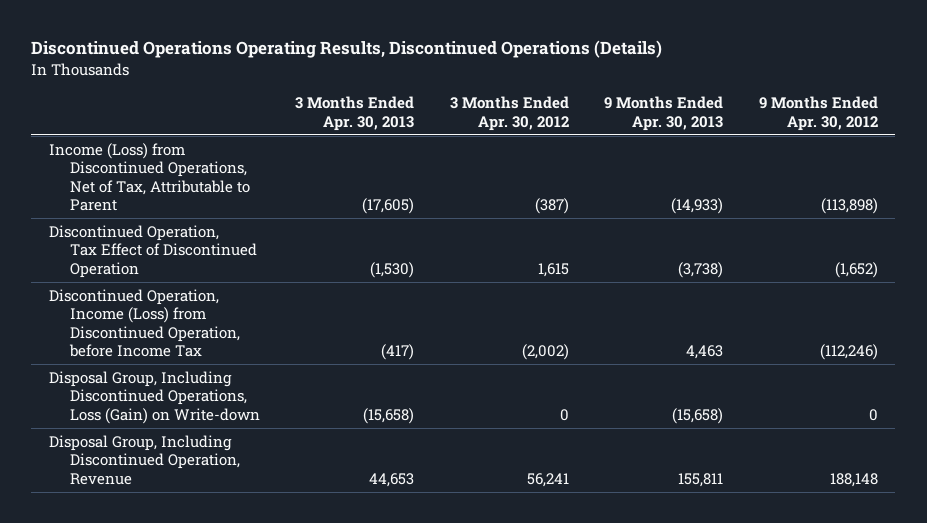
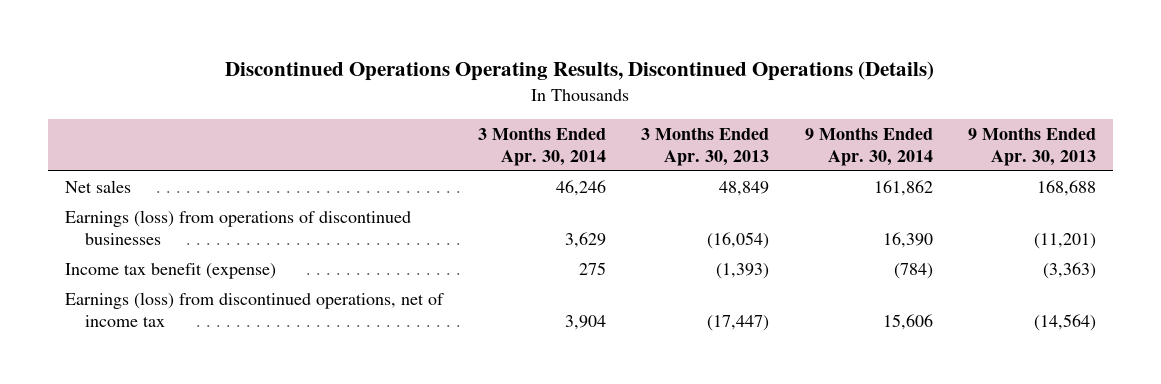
- | 3 Months Ended Apr. 30, 2013 | 3 Months Ended Apr. 30, 2012 | 9 Months Ended Apr. 30, 2013 | 9 Months Ended Apr. 30, 2012
+ | 3 Months Ended Apr. 30, 2014 | 3 Months Ended Apr. 30, 2013 | 9 Months Ended Apr. 30, 2014 | 9 Months Ended Apr. 30, 2013
- Income (Loss) from Discontinued Operations, Net of Tax, Attributable to Parent | (17,605) | (387) | (14,933) | (113,898)
- Discontinued Operation, Tax Effect of Discontinued Operation | (1,530) | 1,615 | (3,738) | (1,652)
- Discontinued Operation, Income (Loss) from Discontinued Operation, before Income Tax | (417) | (2,002) | 4,463 | (112,246)
- Disposal Group, Including Discontinued Operations, Loss (Gain) on Write-down | (15,658) | 0 | (15,658) | 0
- Disposal Group, Including Discontinued Operation, Revenue | 44,653 | 56,241 | 155,811 | 188,148
+ Net sales | 46,246 | 48,849 | 161,862 | 168,688
+ Earnings (loss) from operations of discontinued businesses | 3,629 | (16,054) | 16,390 | (11,201)
+ Income tax benefit (expense) | 275 | (1,393) | (784) | (3,363)
+ Earnings (loss) from discontinued operations, net of income tax | 3,904 | (17,447) | 15,606 | (14,564)

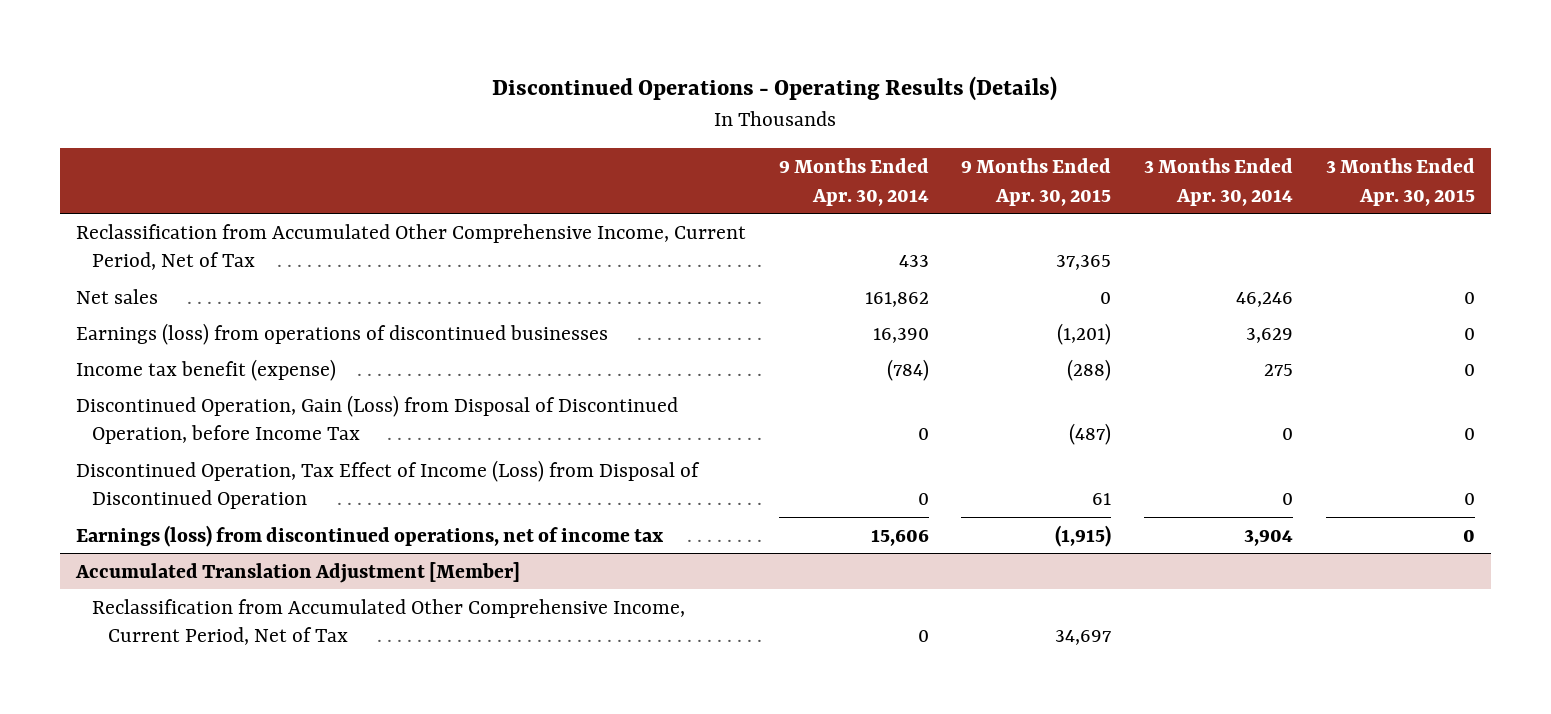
- Discontinued Operations Operating Results, Discontinued Operations (Details)
+ Discontinued Operations - Operating Results (Details)
- | 3 Months Ended Apr. 30, 2014 | 3 Months Ended Apr. 30, 2013 | 9 Months Ended Apr. 30, 2014 | 9 Months Ended Apr. 30, 2013
+ | 9 Months Ended Apr. 30, 2014 | 9 Months Ended Apr. 30, 2015 | 3 Months Ended Apr. 30, 2014 | 3 Months Ended Apr. 30, 2015
+ Reclassification from Accumulated Other Comprehensive Income, Current Period, Net of Tax | 433 | 37,365 | |
+ Discontinued Operation, Gain (Loss) from Disposal of Discontinued Operation, before Income Tax | 0 | (487) | 0 | 0
+ Discontinued Operation, Tax Effect of Income (Loss) from Disposal of Discontinued Operation | 0 | 61 | 0 | 0
+ Accumulated Translation Adjustment [Member]
+ Reclassification from Accumulated Other Comprehensive Income, Current Period, Net of Tax | 0 | 34,697 | |

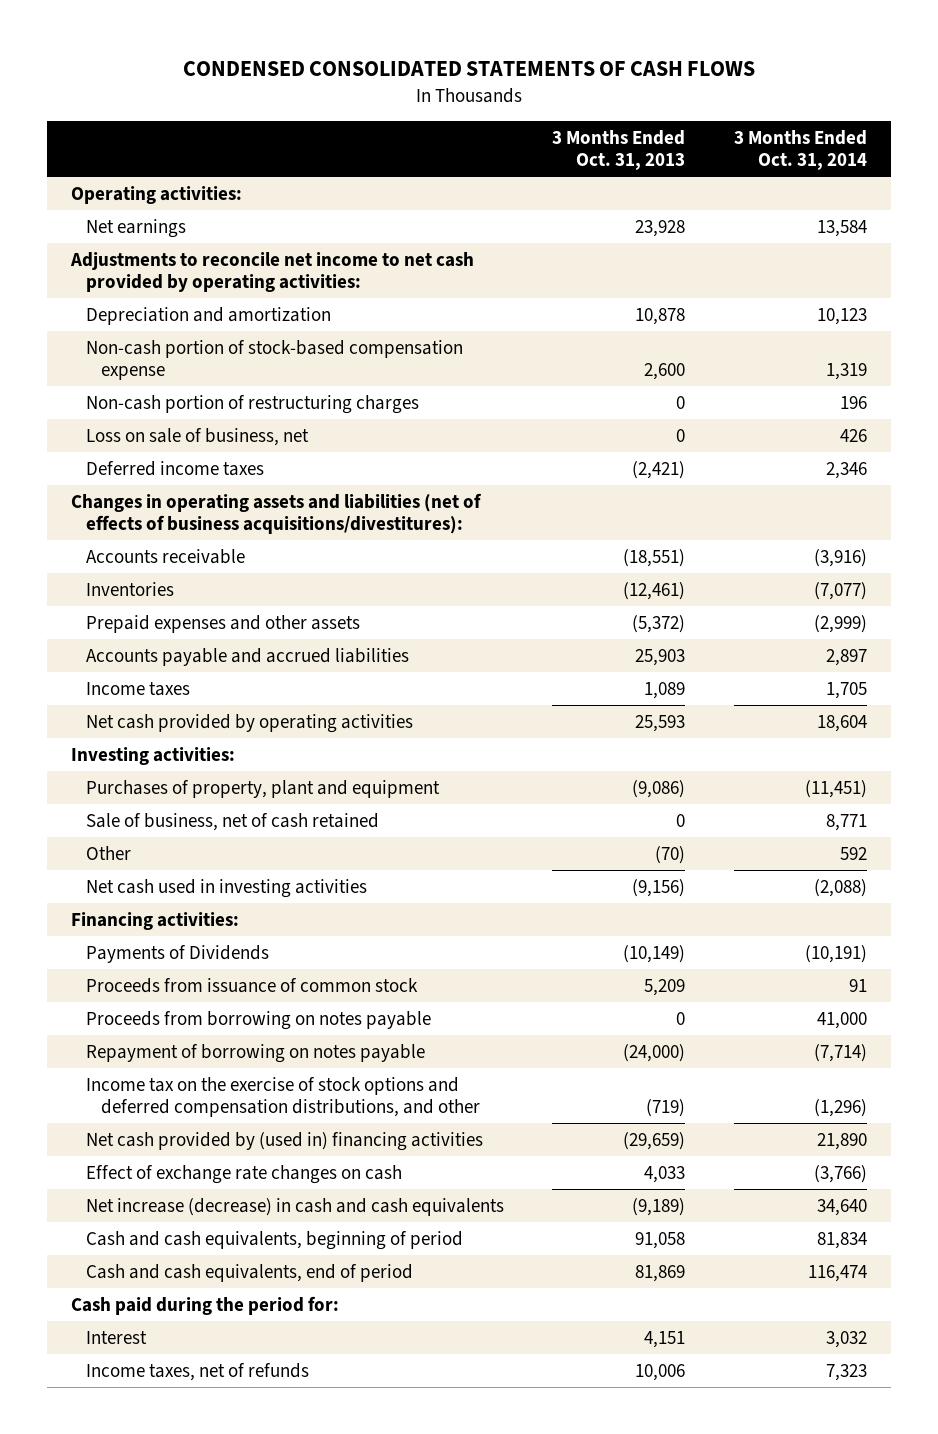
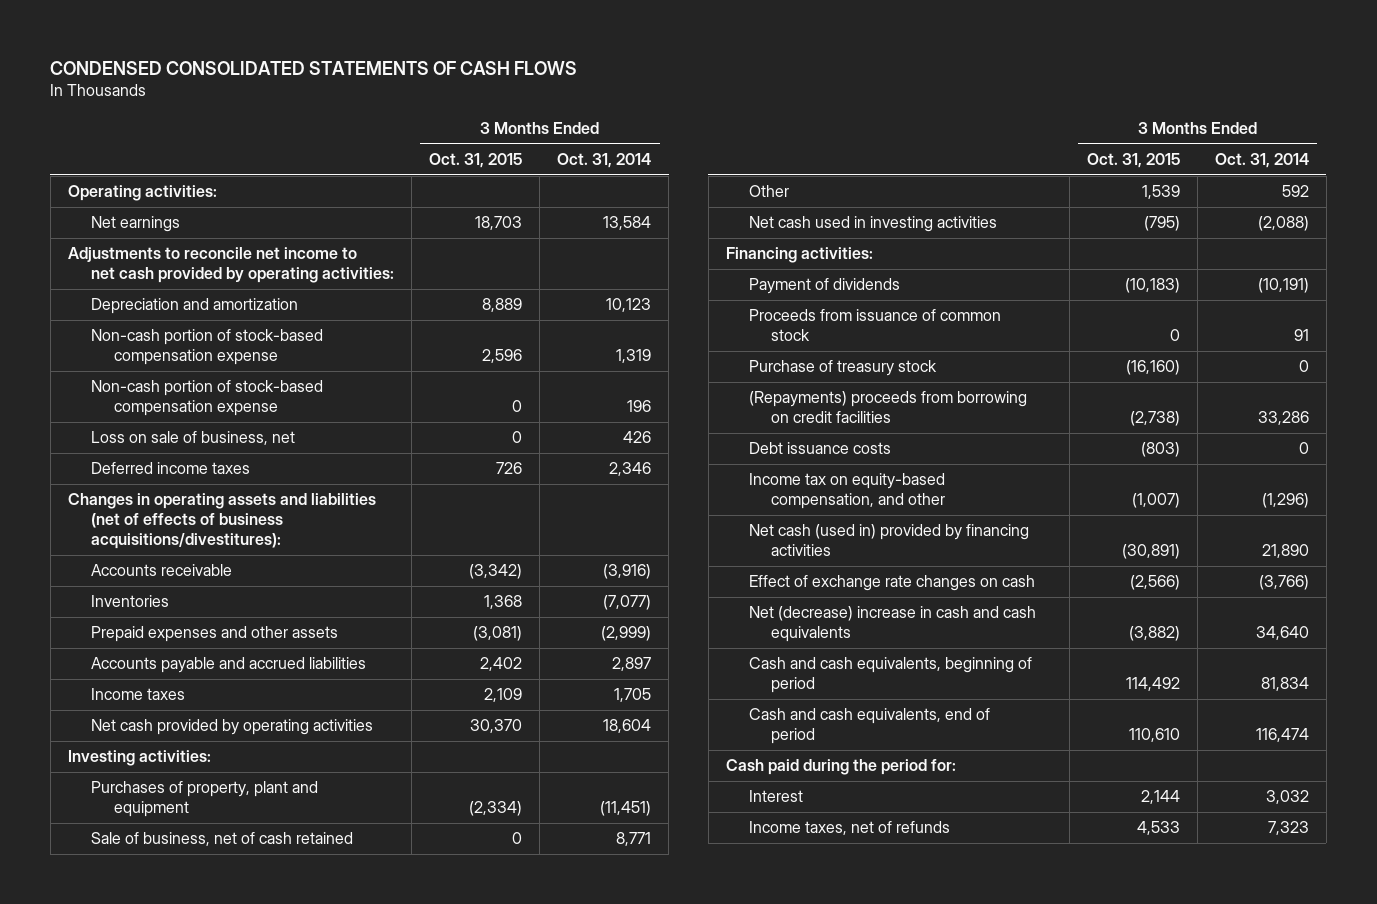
- | 3 Months Ended Oct. 31, 2013 | 3 Months Ended Oct. 31, 2014
+ | 3 Months Ended Oct. 31, 2015 | 3 Months Ended Oct. 31, 2014
- Non-cash portion of restructuring charges | 0 | 196
+ Non-cash portion of stock-based compensation expense | 0 | 196
- Payments of Dividends | (10,149) | (10,191)
+ Payment of dividends | (10,183) | (10,191)
- Proceeds from borrowing on notes payable | 0 | 41,000
- Repayment of borrowing on notes payable | (24,000) | (7,714)
- Income tax on the exercise of stock options and deferred compensation distributions, and other | (719) | (1,296)
- Net cash provided by (used in) financing activities | (29,659) | 21,890
+ Purchase of treasury stock | (16,160) | 0
+ (Repayments) proceeds from borrowing on credit facilities | (2,738) | 33,286
+ Debt issuance costs | (803) | 0
+ Income tax on equity-based compensation, and other | (1,007) | (1,296)
+ Net cash (used in) provided by financing activities | (30,891) | 21,890
- Net increase (decrease) in cash and cash equivalents | (9,189) | 34,640
+ Net (decrease) increase in cash and cash equivalents | (3,882) | 34,640

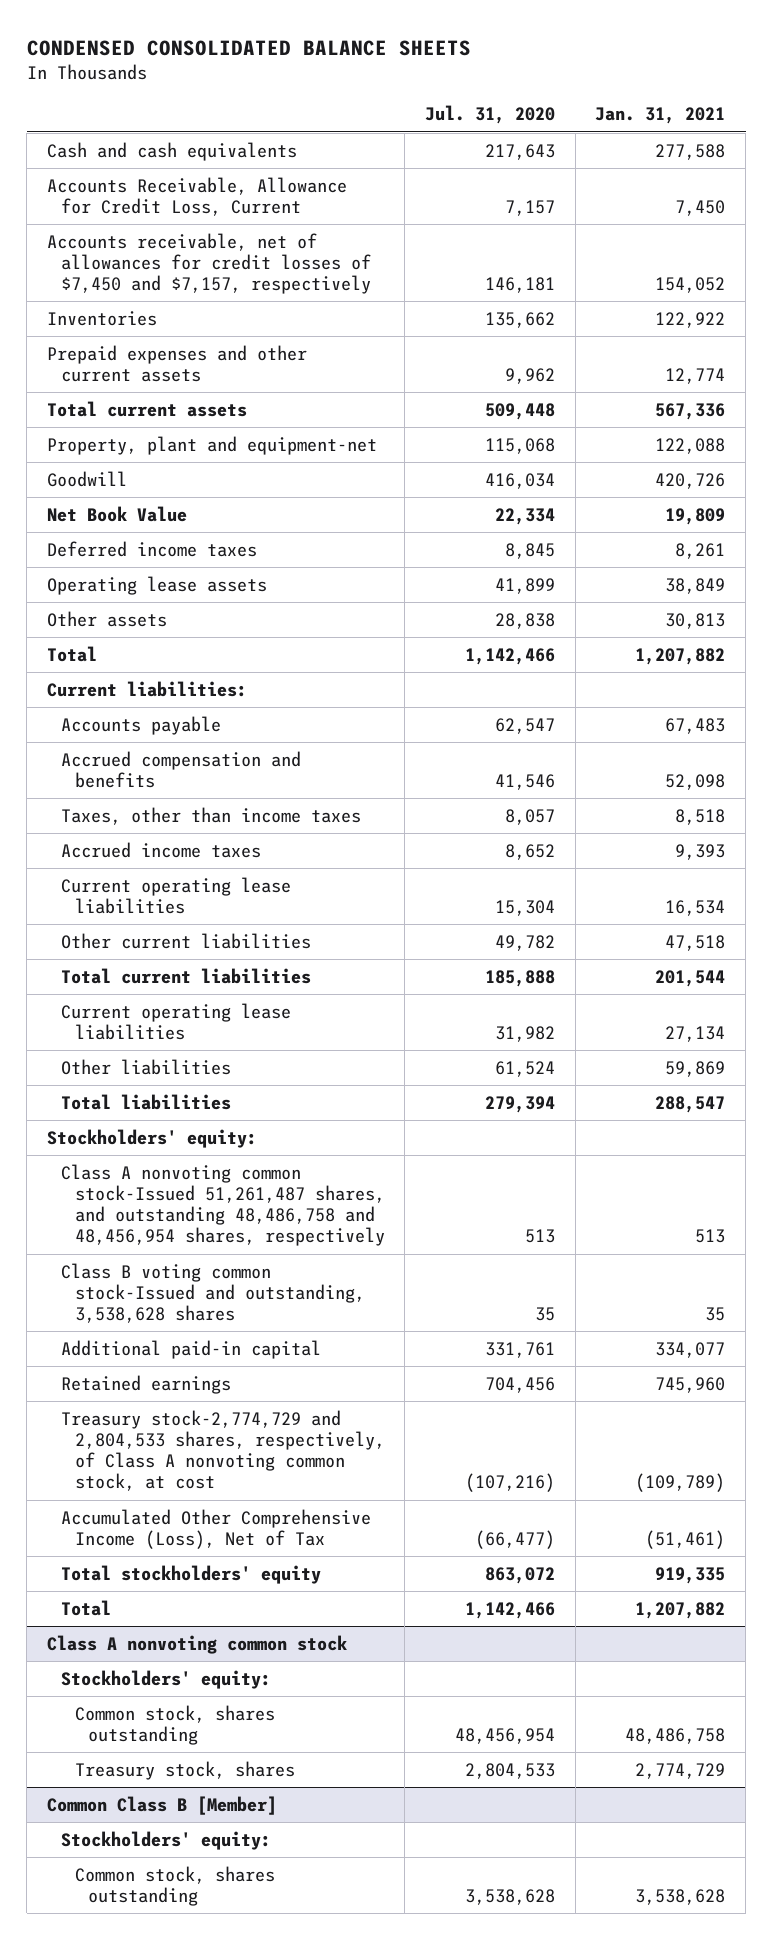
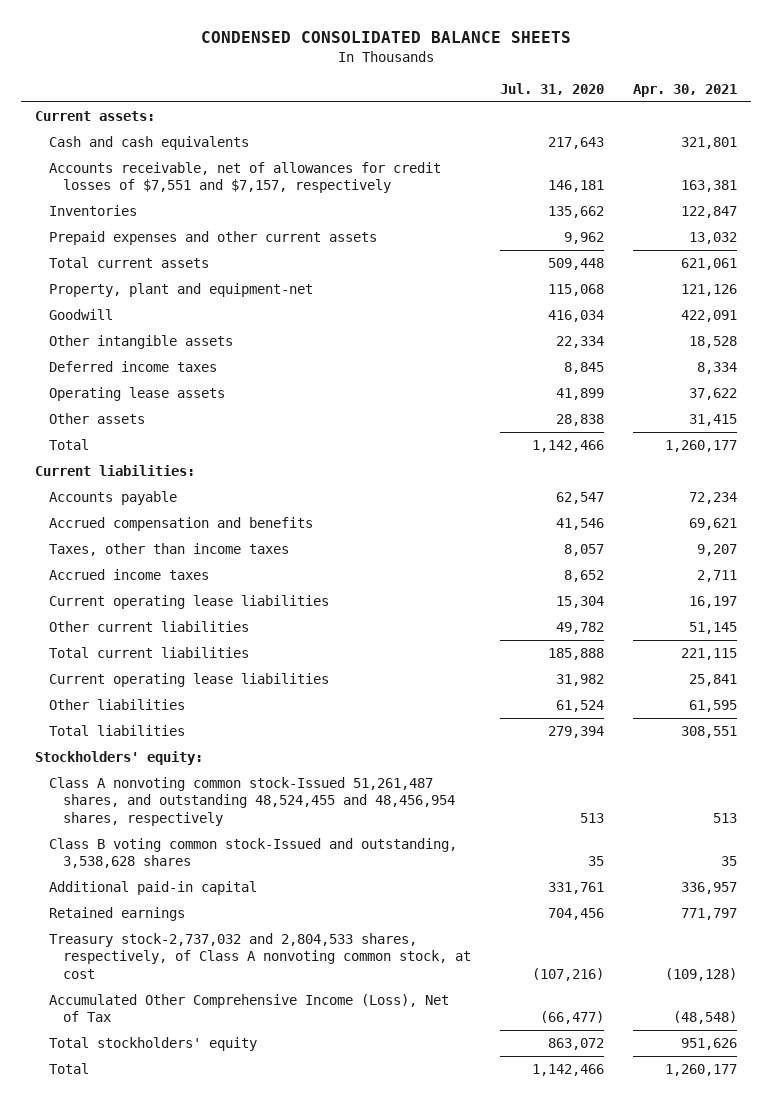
- | Jul. 31, 2020 | Jan. 31, 2021
+ | Jul. 31, 2020 | Apr. 30, 2021
+ Current assets:
- Accounts Receivable, Allowance for Credit Loss, Current | 7,157 | 7,450
- Accounts receivable, net of allowances for credit losses of $7,450 and $7,157, respectively | 146,181 | 154,052
+ Accounts receivable, net of allowances for credit losses of $7,551 and $7,157, respectively | 146,181 | 163,381
- Net Book Value | 22,334 | 19,809
+ Other intangible assets | 22,334 | 18,528
- Class A nonvoting common stock-Issued 51,261,487 shares, and outstanding 48,486,758 and 48,456,954 shares, respectively | 513 | 513
+ Class A nonvoting common stock-Issued 51,261,487 shares, and outstanding 48,524,455 and 48,456,954 shares, respectively | 513 | 513
- Treasury stock-2,774,729 and 2,804,533 shares, respectively, of Class A nonvoting common stock, at cost | (107,216) | (109,789)
+ Treasury stock-2,737,032 and 2,804,533 shares, respectively, of Class A nonvoting common stock, at cost | (107,216) | (109,128)
- Class A nonvoting common stock
- Stockholders' equity:
- Common stock, shares outstanding | 48,456,954 | 48,486,758
- Treasury stock, shares | 2,804,533 | 2,774,729
- Common Class B [Member]
- Stockholders' equity:
- Common stock, shares outstanding | 3,538,628 | 3,538,628

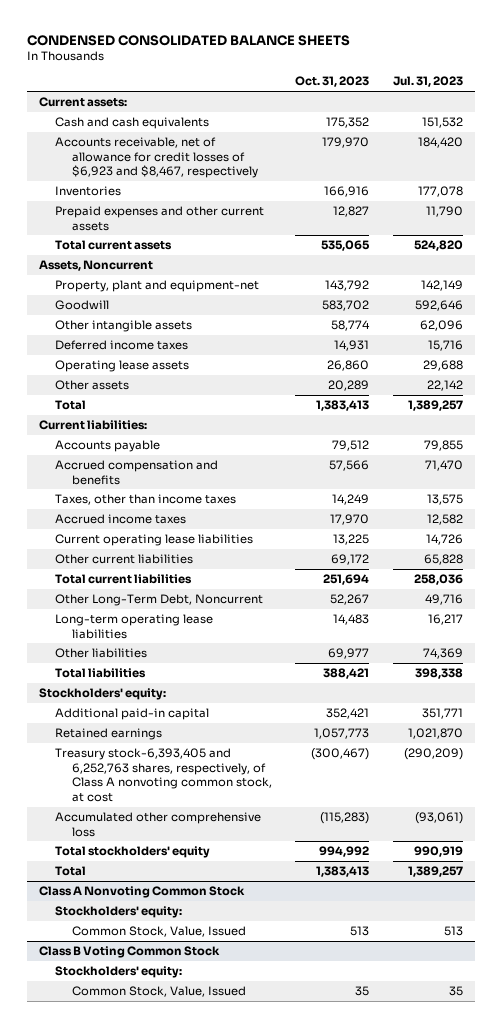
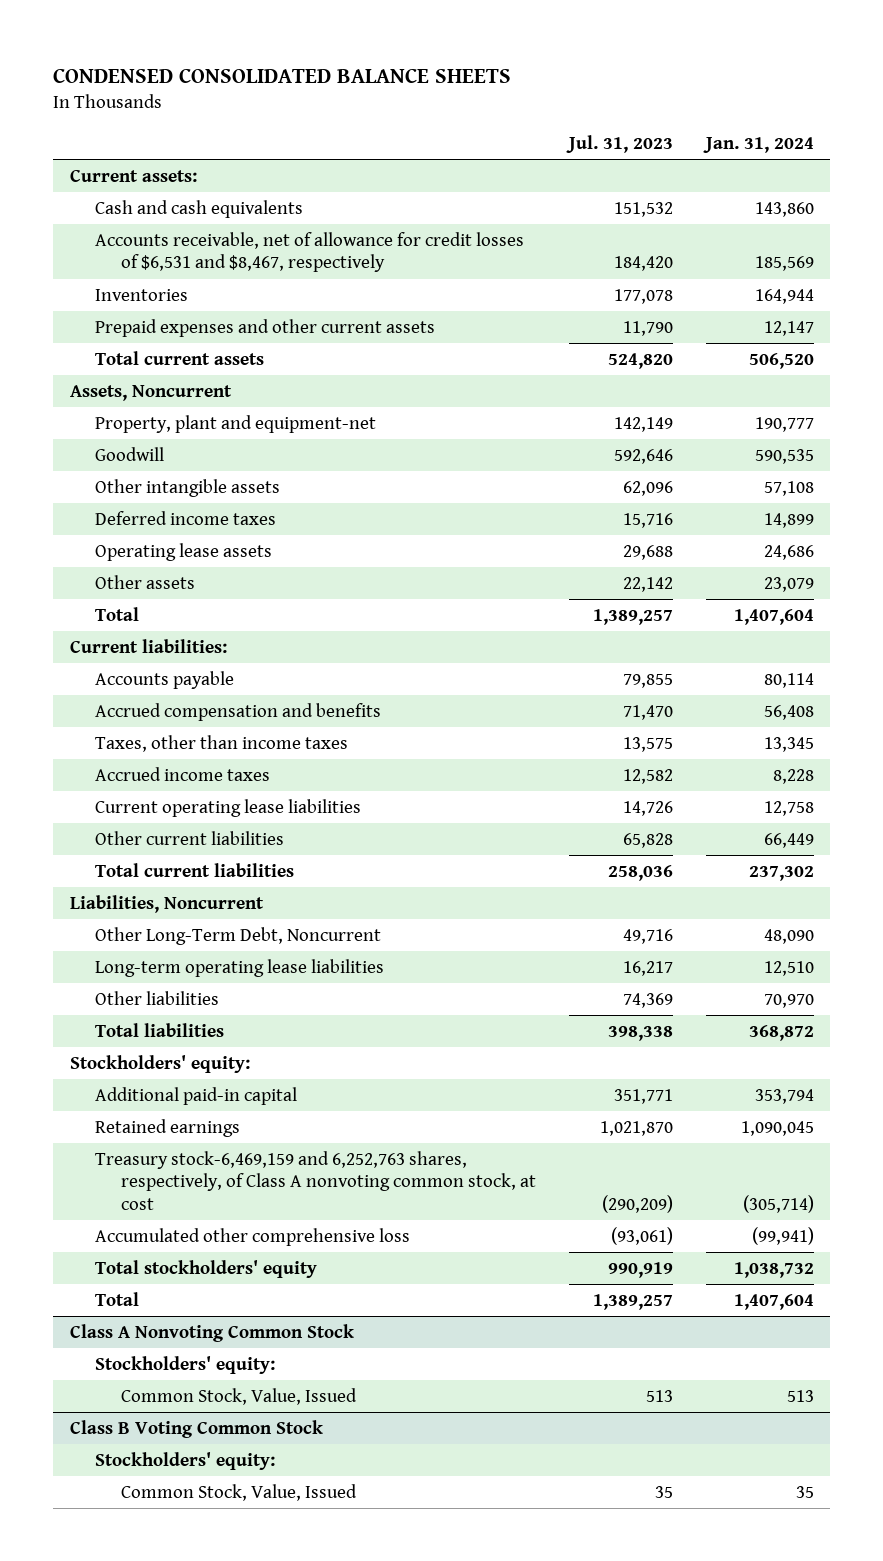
- | Oct. 31, 2023 | Jul. 31, 2023
+ | Jul. 31, 2023 | Jan. 31, 2024
- Accounts receivable, net of allowance for credit losses of $6,923 and $8,467, respectively | 179,970 | 184,420
+ Accounts receivable, net of allowance for credit losses of $6,531 and $8,467, respectively | 184,420 | 185,569
+ Liabilities, Noncurrent
- Treasury stock-6,393,405 and 6,252,763 shares, respectively, of Class A nonvoting common stock, at cost | (300,467) | (290,209)
+ Treasury stock-6,469,159 and 6,252,763 shares, respectively, of Class A nonvoting common stock, at cost | (290,209) | (305,714)

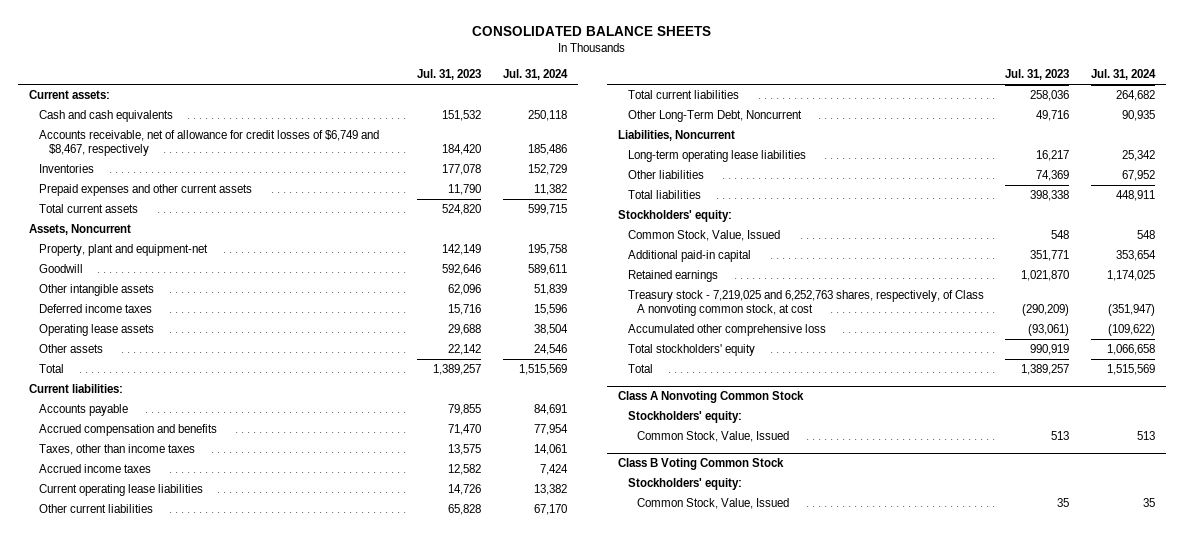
- CONDENSED CONSOLIDATED BALANCE SHEETS
+ CONSOLIDATED BALANCE SHEETS
- | Jul. 31, 2023 | Jan. 31, 2024
+ | Jul. 31, 2023 | Jul. 31, 2024
- Accounts receivable, net of allowance for credit losses of $6,531 and $8,467, respectively | 184,420 | 185,569
+ Accounts receivable, net of allowance for credit losses of $6,749 and $8,467, respectively | 184,420 | 185,486
moved down: Liabilities, Noncurrent
+ Common Stock, Value, Issued | 548 | 548
- Treasury stock-6,469,159 and 6,252,763 shares, respectively, of Class A nonvoting common stock, at cost | (290,209) | (305,714)
+ Treasury stock - 7,219,025 and 6,252,763 shares, respectively, of Class A nonvoting common stock, at cost | (290,209) | (351,947)

